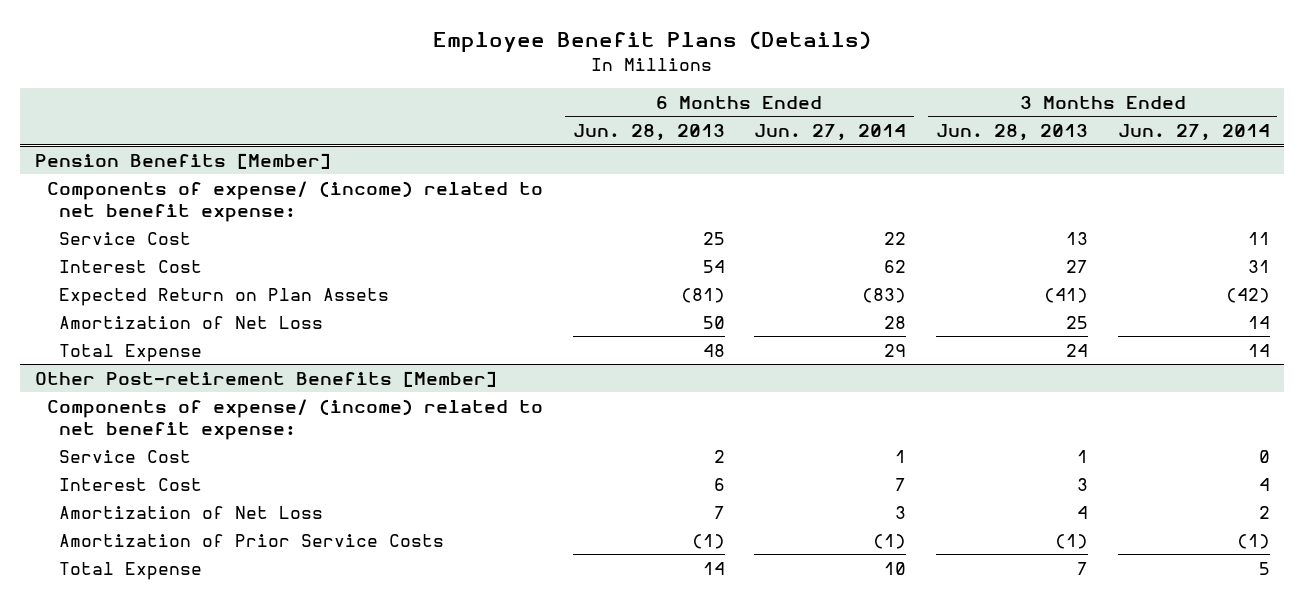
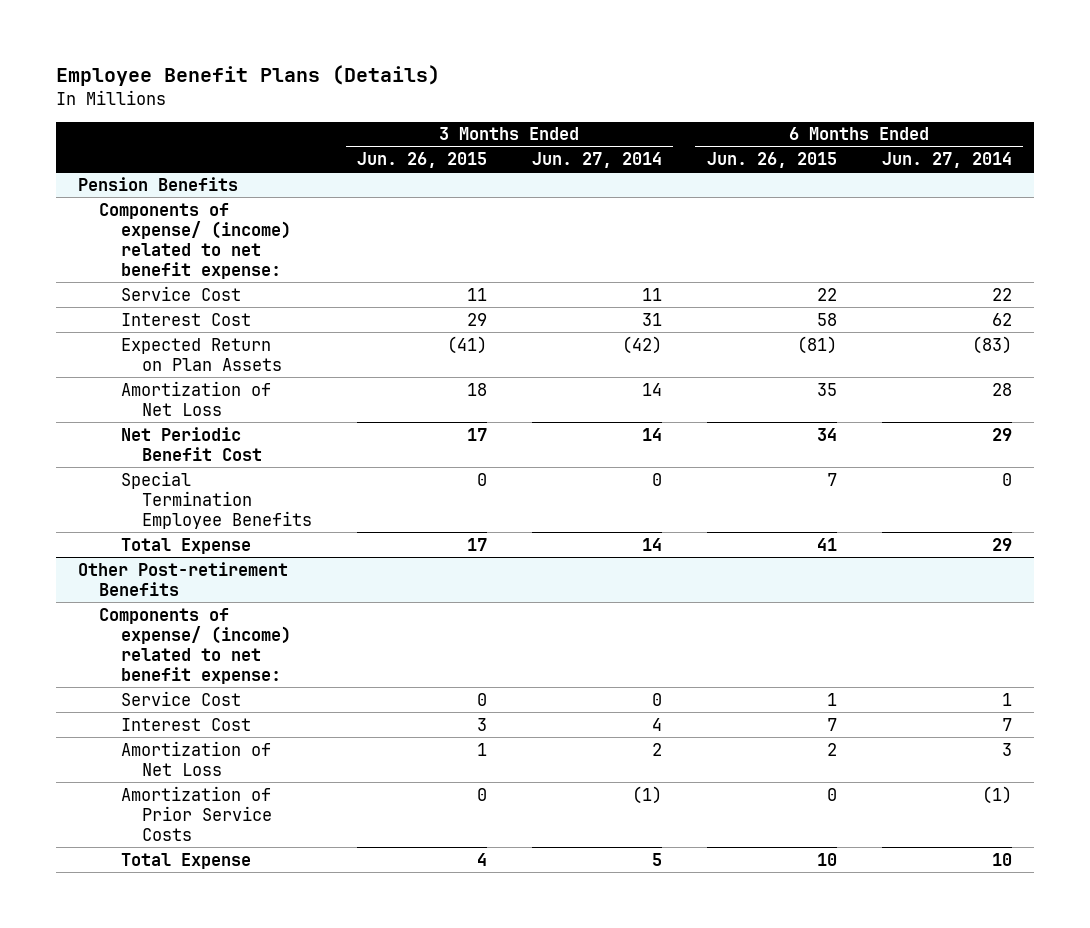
- | 6 Months Ended Jun. 28, 2013 | 6 Months Ended Jun. 27, 2014 | 3 Months Ended Jun. 28, 2013 | 3 Months Ended Jun. 27, 2014
+ | 3 Months Ended Jun. 26, 2015 | 3 Months Ended Jun. 27, 2014 | 6 Months Ended Jun. 26, 2015 | 6 Months Ended Jun. 27, 2014
- Pension Benefits [Member]
+ Pension Benefits
+ Net Periodic Benefit Cost | 17 | 14 | 34 | 29
+ Special Termination Employee Benefits | 0 | 0 | 7 | 0
- Other Post-retirement Benefits [Member]
+ Other Post-retirement Benefits

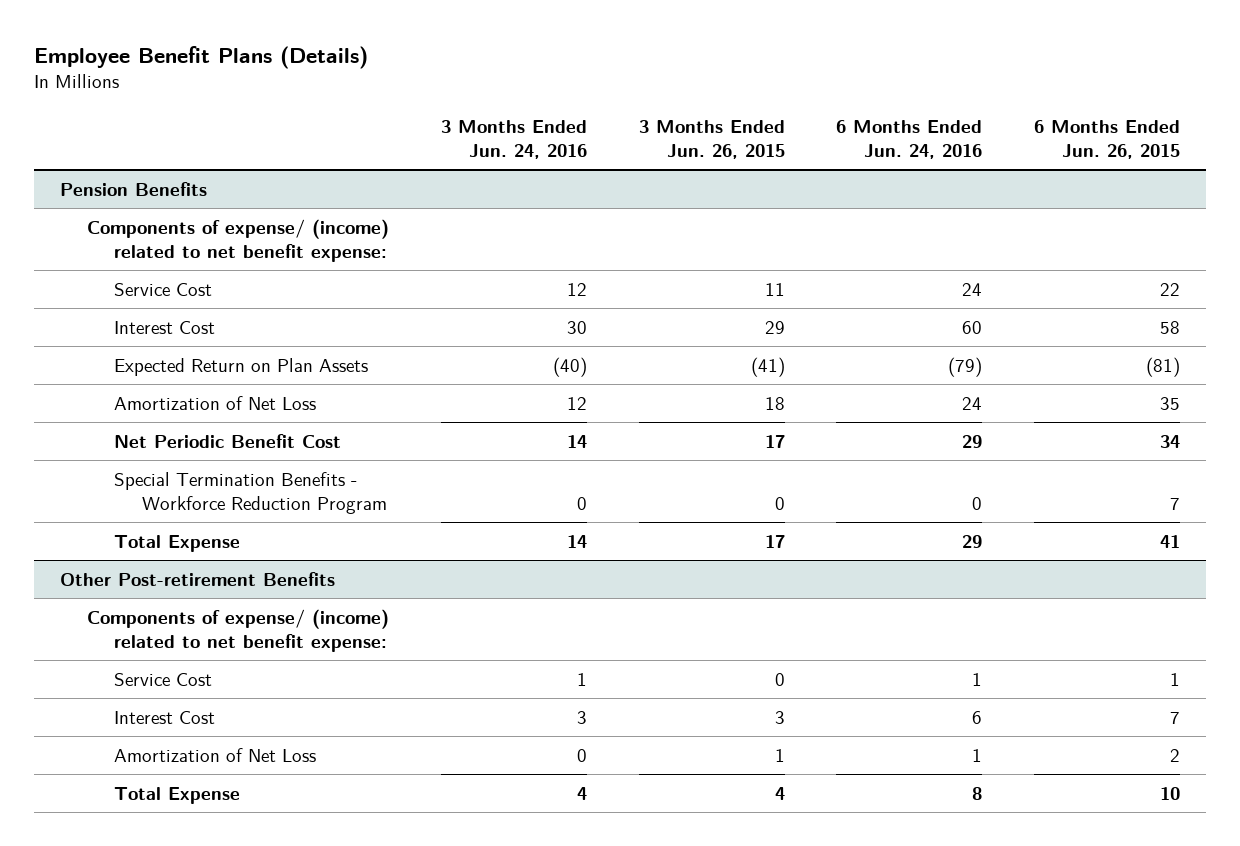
- | 3 Months Ended Jun. 26, 2015 | 3 Months Ended Jun. 27, 2014 | 6 Months Ended Jun. 26, 2015 | 6 Months Ended Jun. 27, 2014
+ | 3 Months Ended Jun. 24, 2016 | 3 Months Ended Jun. 26, 2015 | 6 Months Ended Jun. 24, 2016 | 6 Months Ended Jun. 26, 2015
@ Pension Benefits
- Special Termination Employee Benefits | 0 | 0 | 7 | 0
+ Special Termination Benefits - Workforce Reduction Program | 0 | 0 | 0 | 7
@ Other Post-retirement Benefits
- Amortization of Prior Service Costs | 0 | (1) | 0 | (1)

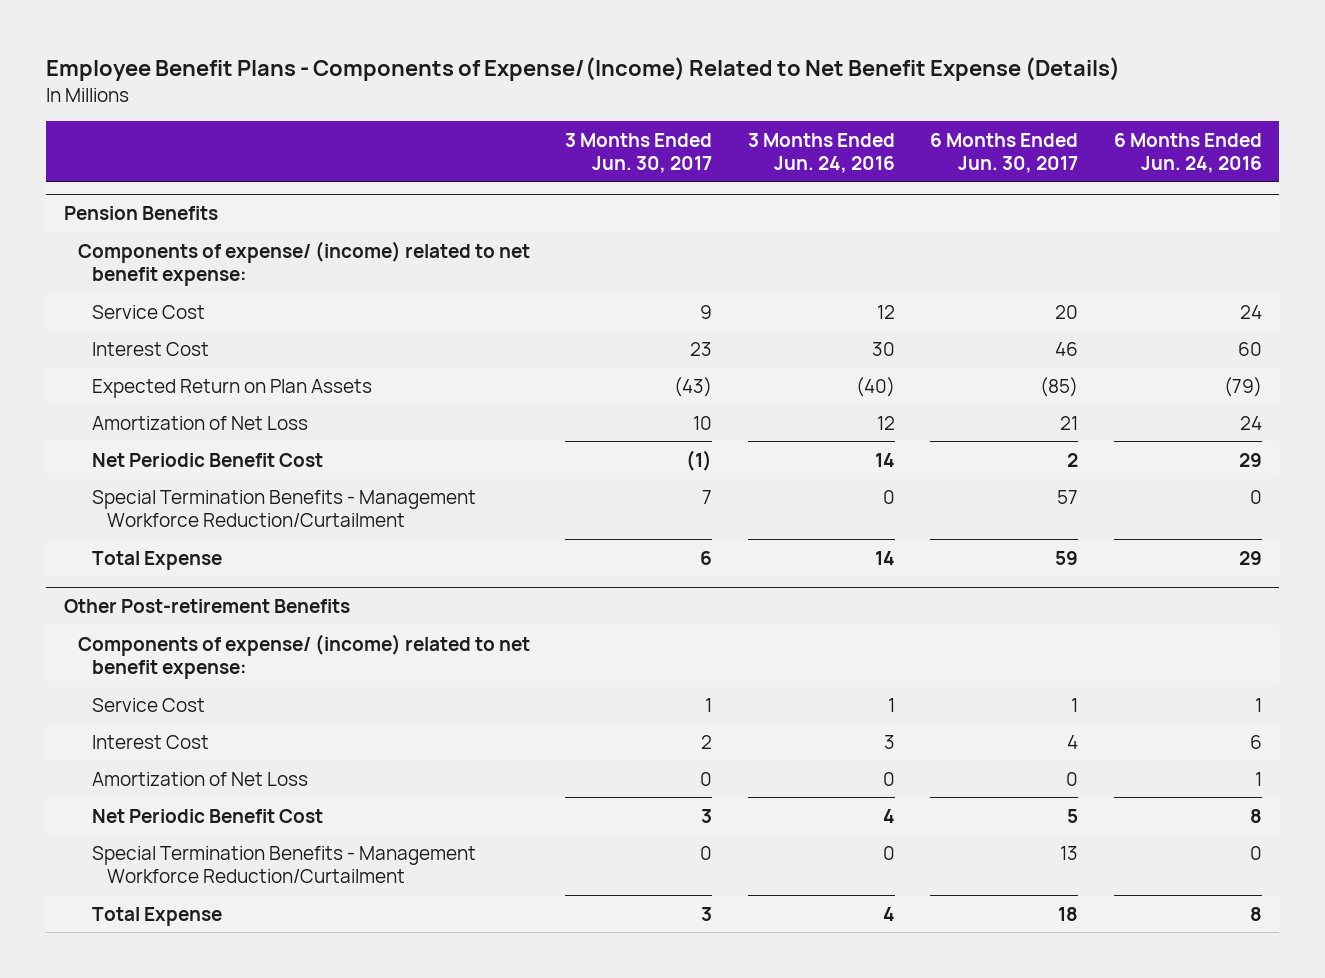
- Employee Benefit Plans (Details)
+ Employee Benefit Plans - Components of Expense/(Income) Related to Net Benefit Expense (Details)
- | 3 Months Ended Jun. 24, 2016 | 3 Months Ended Jun. 26, 2015 | 6 Months Ended Jun. 24, 2016 | 6 Months Ended Jun. 26, 2015
+ | 3 Months Ended Jun. 30, 2017 | 3 Months Ended Jun. 24, 2016 | 6 Months Ended Jun. 30, 2017 | 6 Months Ended Jun. 24, 2016
@ Pension Benefits
- Special Termination Benefits - Workforce Reduction Program | 0 | 0 | 0 | 7
+ Special Termination Benefits - Management Workforce Reduction/Curtailment | 7 | 0 | 57 | 0
@ Other Post-retirement Benefits
+ Net Periodic Benefit Cost | 3 | 4 | 5 | 8
+ Special Termination Benefits - Management Workforce Reduction/Curtailment | 0 | 0 | 13 | 0

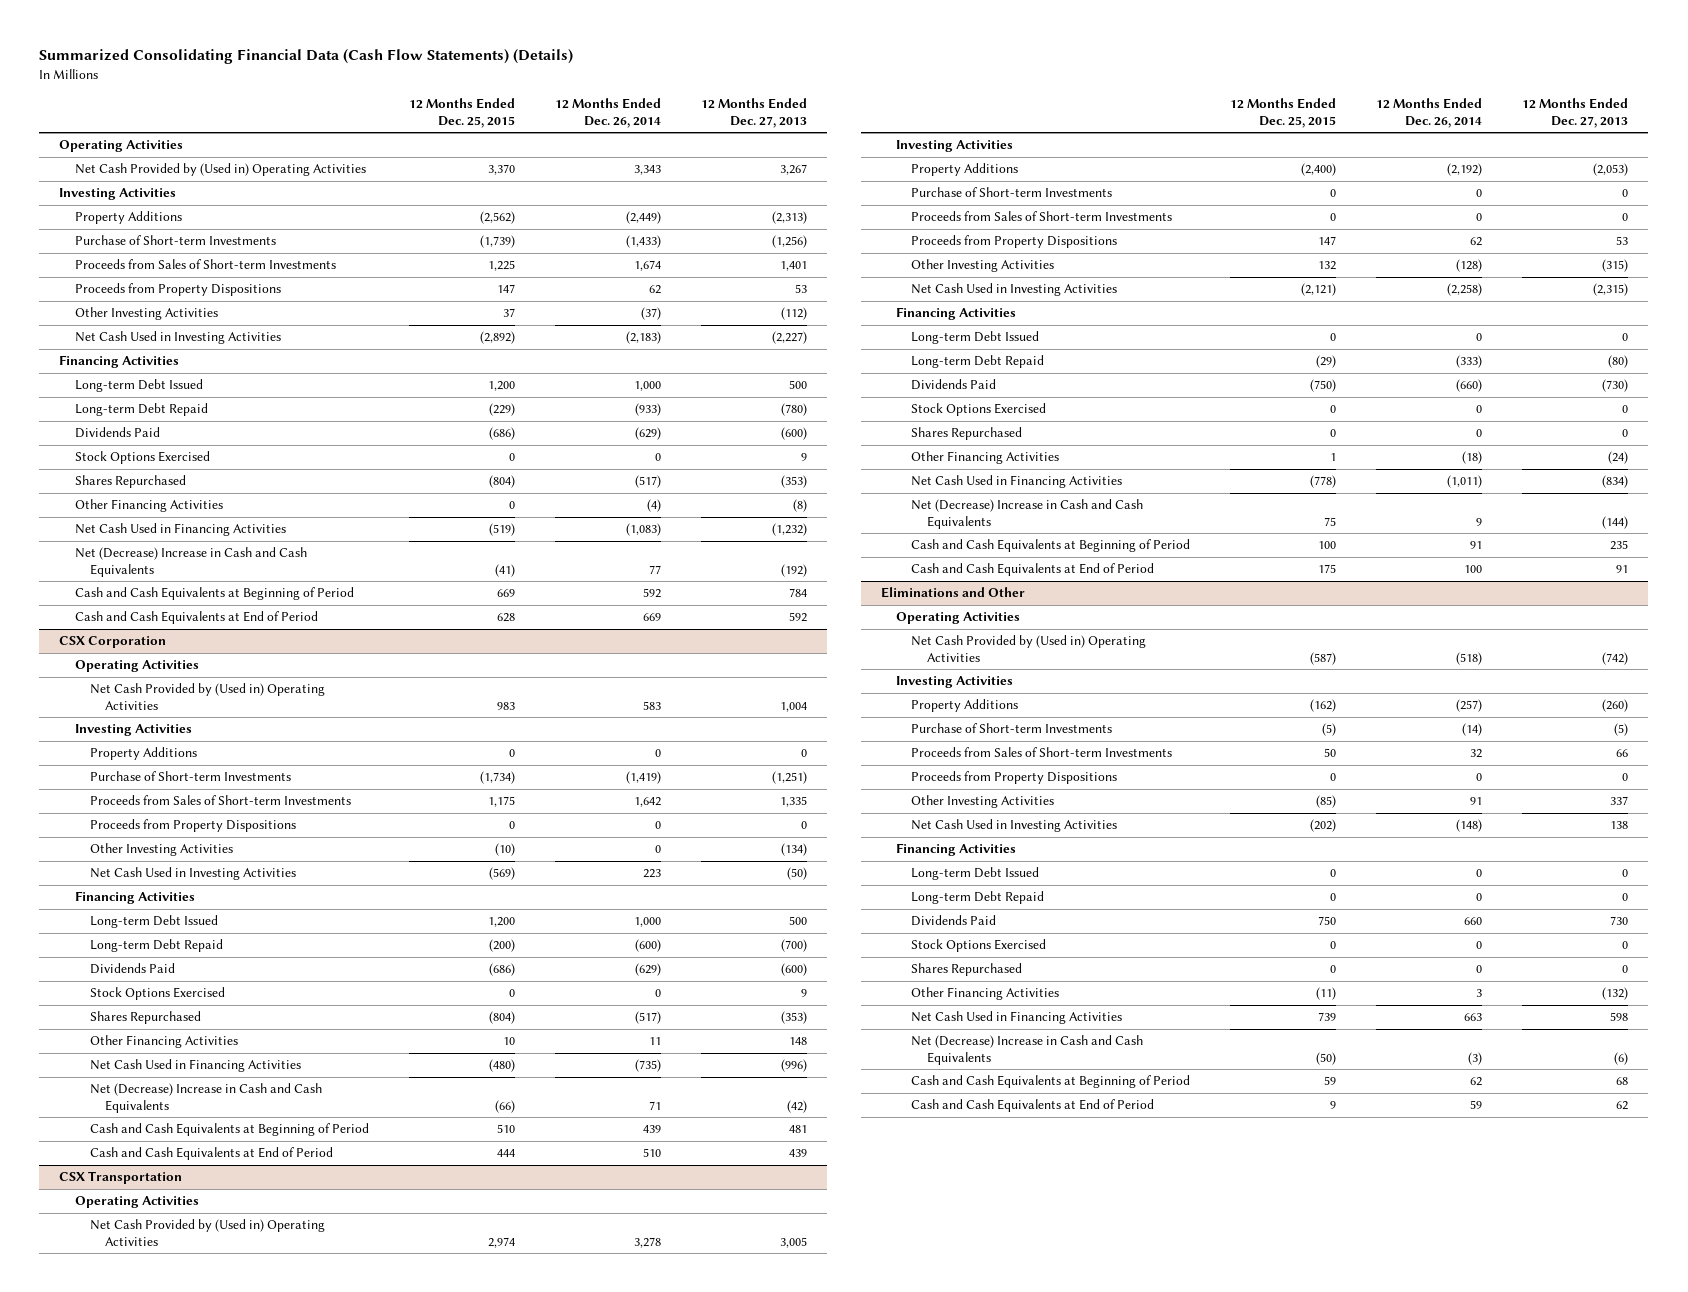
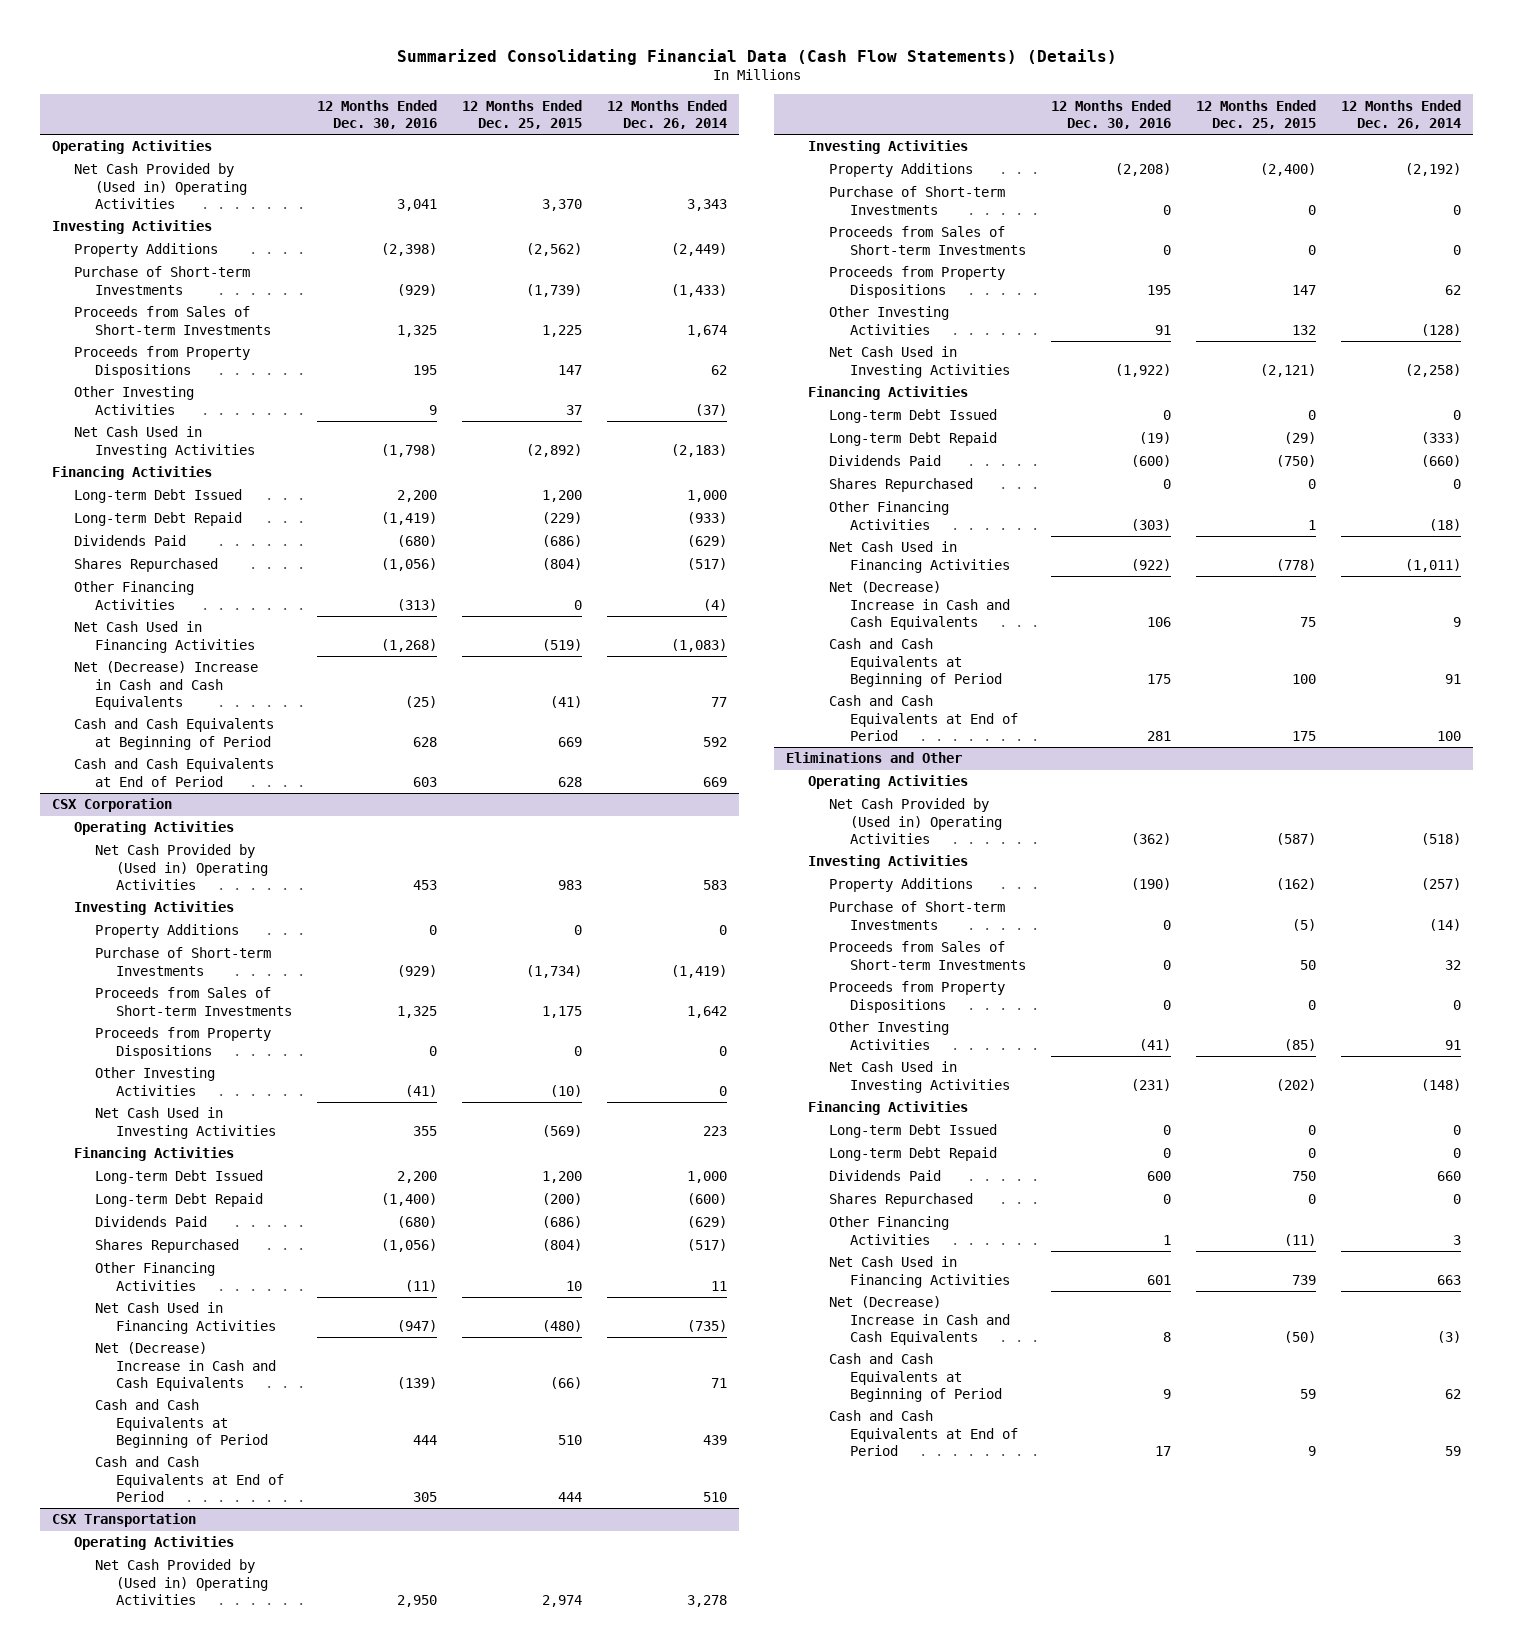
- | 12 Months Ended Dec. 25, 2015 | 12 Months Ended Dec. 26, 2014 | 12 Months Ended Dec. 27, 2013
+ | 12 Months Ended Dec. 30, 2016 | 12 Months Ended Dec. 25, 2015 | 12 Months Ended Dec. 26, 2014
- Stock Options Exercised | 0 | 0 | 9
@ CSX Corporation
- Stock Options Exercised | 0 | 0 | 9
@ CSX Transportation
- Stock Options Exercised | 0 | 0 | 0
@ Eliminations and Other
- Stock Options Exercised | 0 | 0 | 0

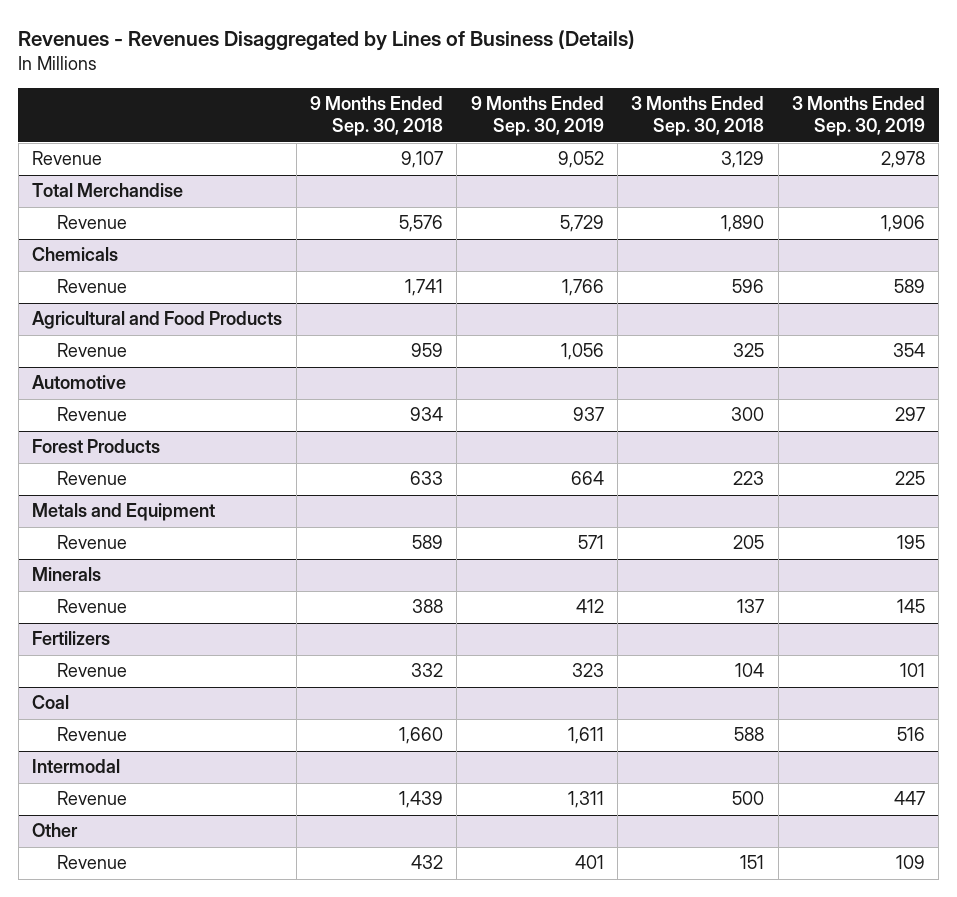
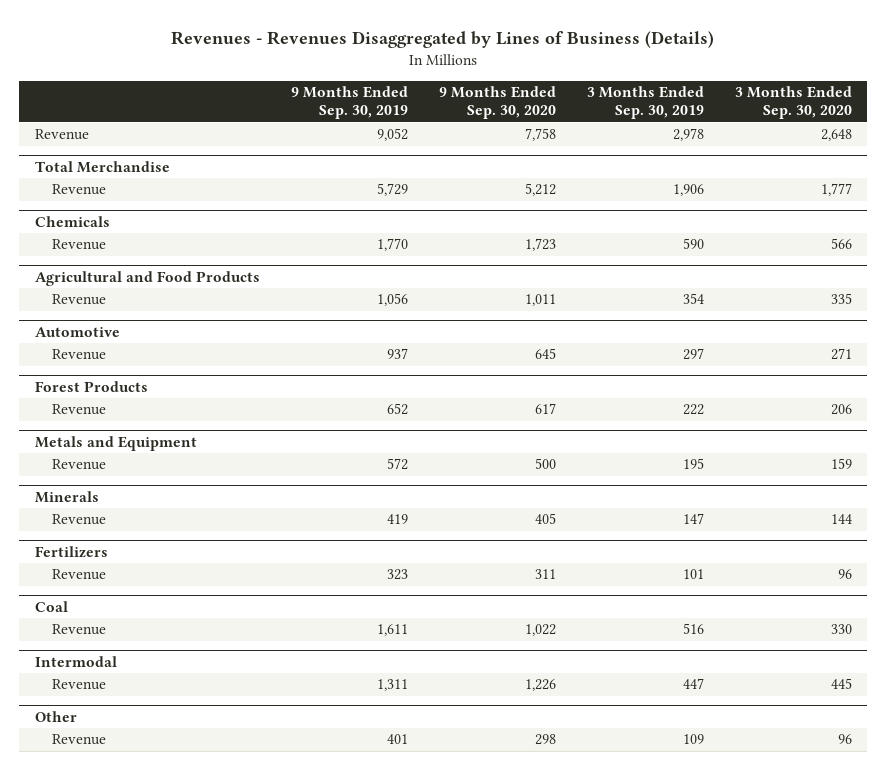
- | 9 Months Ended Sep. 30, 2018 | 9 Months Ended Sep. 30, 2019 | 3 Months Ended Sep. 30, 2018 | 3 Months Ended Sep. 30, 2019
+ | 9 Months Ended Sep. 30, 2019 | 9 Months Ended Sep. 30, 2020 | 3 Months Ended Sep. 30, 2019 | 3 Months Ended Sep. 30, 2020
@ Chemicals
- Revenue | 1,741 | 1,766 | 596 | 589
+ Revenue | 1,770 | 1,723 | 590 | 566
@ Forest Products
- Revenue | 633 | 664 | 223 | 225
+ Revenue | 652 | 617 | 222 | 206
@ Metals and Equipment
- Revenue | 589 | 571 | 205 | 195
+ Revenue | 572 | 500 | 195 | 159
@ Minerals
- Revenue | 388 | 412 | 137 | 145
+ Revenue | 419 | 405 | 147 | 144

